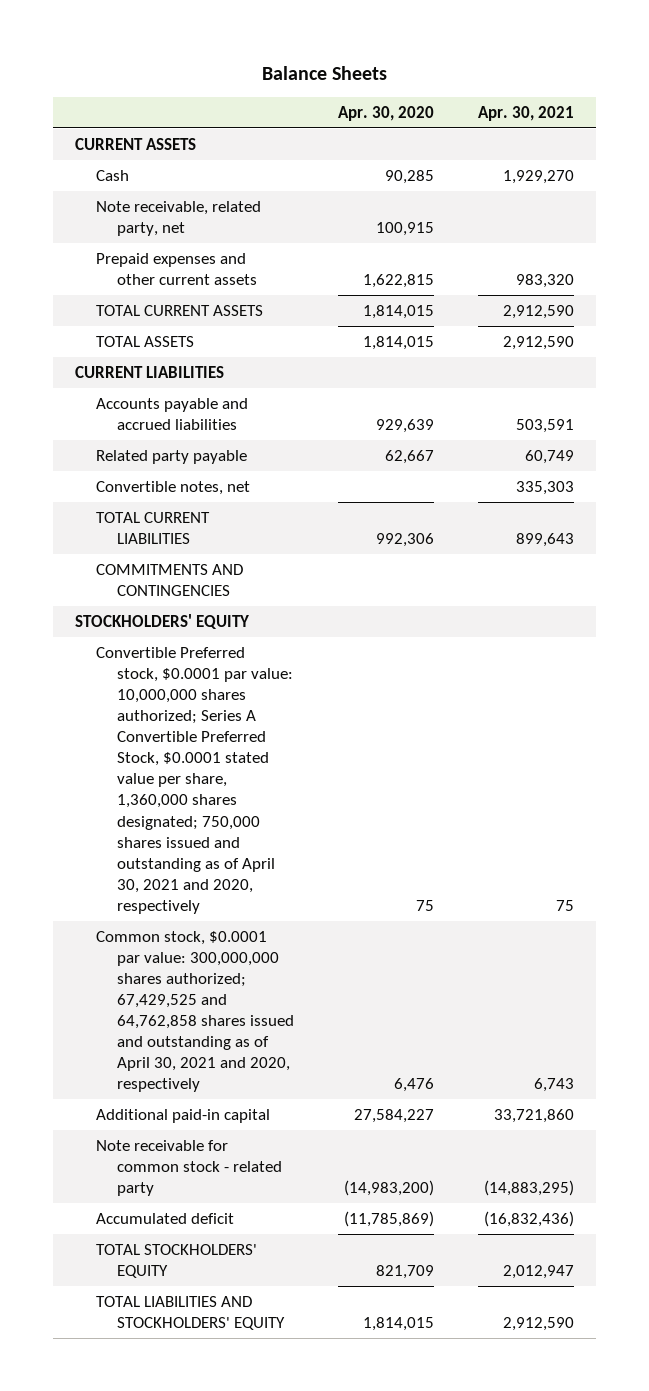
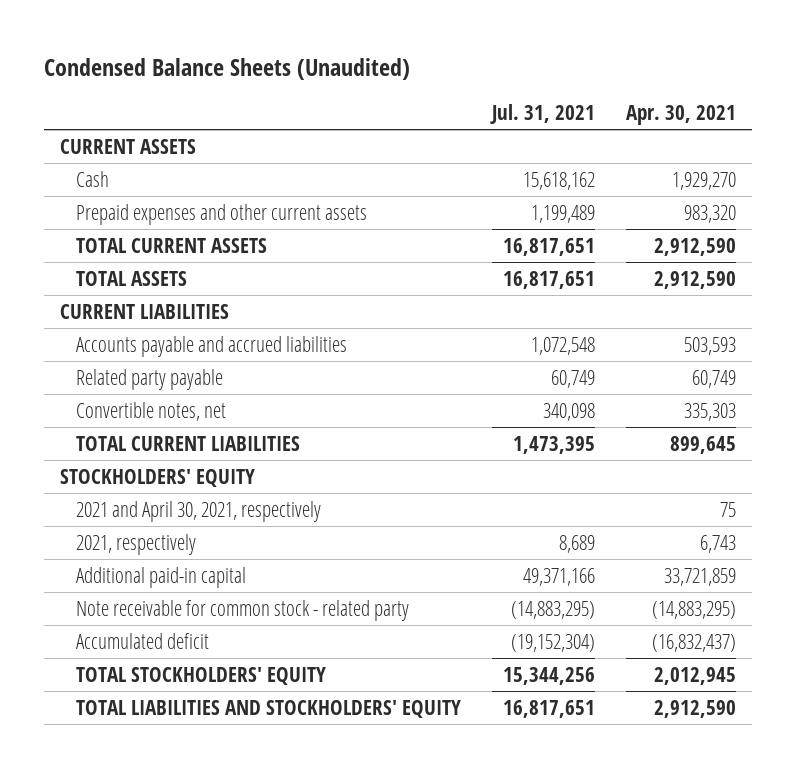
- Balance Sheets
+ Condensed Balance Sheets (Unaudited)
- | Apr. 30, 2020 | Apr. 30, 2021
+ | Jul. 31, 2021 | Apr. 30, 2021
- Note receivable, related party, net | 100,915 |
- Accounts payable and accrued liabilities | 929,639 | 503,591
+ Accounts payable and accrued liabilities | 1,072,548 | 503,593
- TOTAL CURRENT LIABILITIES | 992,306 | 899,643
- COMMITMENTS AND CONTINGENCIES
+ TOTAL CURRENT LIABILITIES | 1,473,395 | 899,645
- Convertible Preferred stock, $0.0001 par value: 10,000,000 shares authorized; Series A Convertible Preferred Stock, $0.0001 stated value per share, 1,360,000 shares designated; 750,000 shares issued and outstanding as of April 30, 2021 and 2020, respectively | 75 | 75
- Common stock, $0.0001 par value: 300,000,000 shares authorized; 67,429,525 and 64,762,858 shares issued and outstanding as of April 30, 2021 and 2020, respectively | 6,476 | 6,743
- Additional paid-in capital | 27,584,227 | 33,721,860
+ 2021 and April 30, 2021, respectively | | 75
+ 2021, respectively | 8,689 | 6,743
+ Additional paid-in capital | 49,371,166 | 33,721,859
- Accumulated deficit | (11,785,869) | (16,832,436)
- TOTAL STOCKHOLDERS' EQUITY | 821,709 | 2,012,947
+ Accumulated deficit | (19,152,304) | (16,832,437)
+ TOTAL STOCKHOLDERS' EQUITY | 15,344,256 | 2,012,945

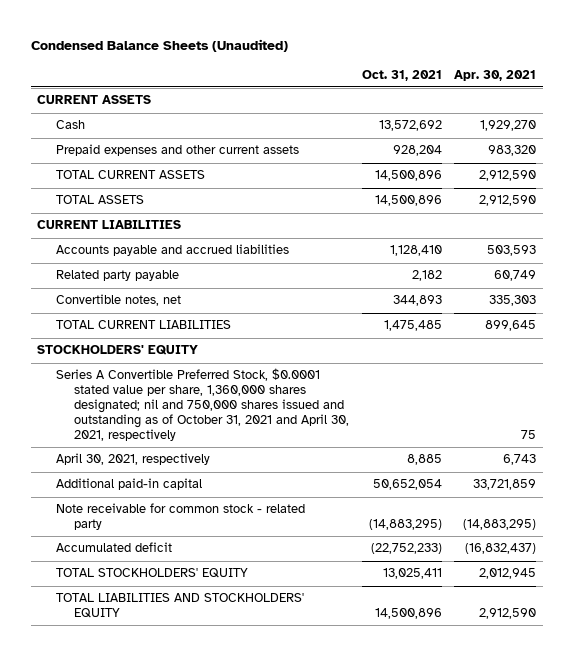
- | Jul. 31, 2021 | Apr. 30, 2021
+ | Oct. 31, 2021 | Apr. 30, 2021
- 2021 and April 30, 2021, respectively | | 75
- 2021, respectively | 8,689 | 6,743
+ Series A Convertible Preferred Stock, $0.0001 stated value per share, 1,360,000 shares designated; nil and 750,000 shares issued and outstanding as of October 31, 2021 and April 30, 2021, respectively | | 75
+ April 30, 2021, respectively | 8,885 | 6,743

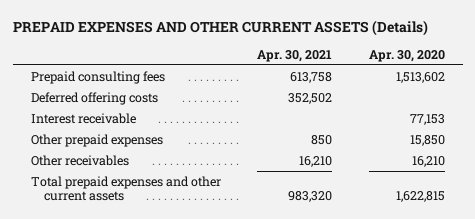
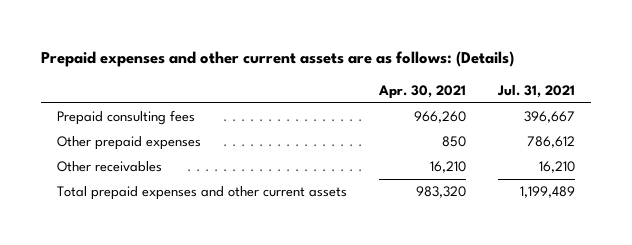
- PREPAID EXPENSES AND OTHER CURRENT ASSETS (Details)
+ Prepaid expenses and other current assets are as follows: (Details)
- | Apr. 30, 2021 | Apr. 30, 2020
+ | Apr. 30, 2021 | Jul. 31, 2021
- Prepaid consulting fees | 613,758 | 1,513,602
- Deferred offering costs | 352,502 |
- Interest receivable | | 77,153
+ Prepaid consulting fees | 966,260 | 396,667

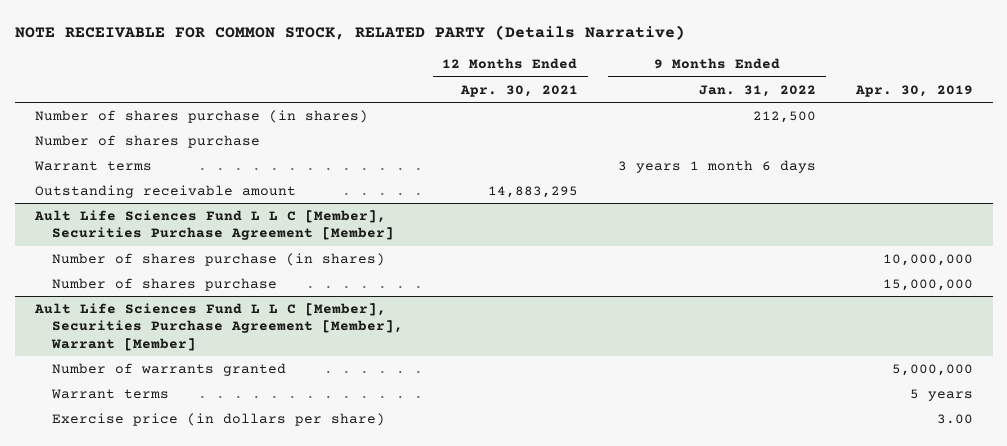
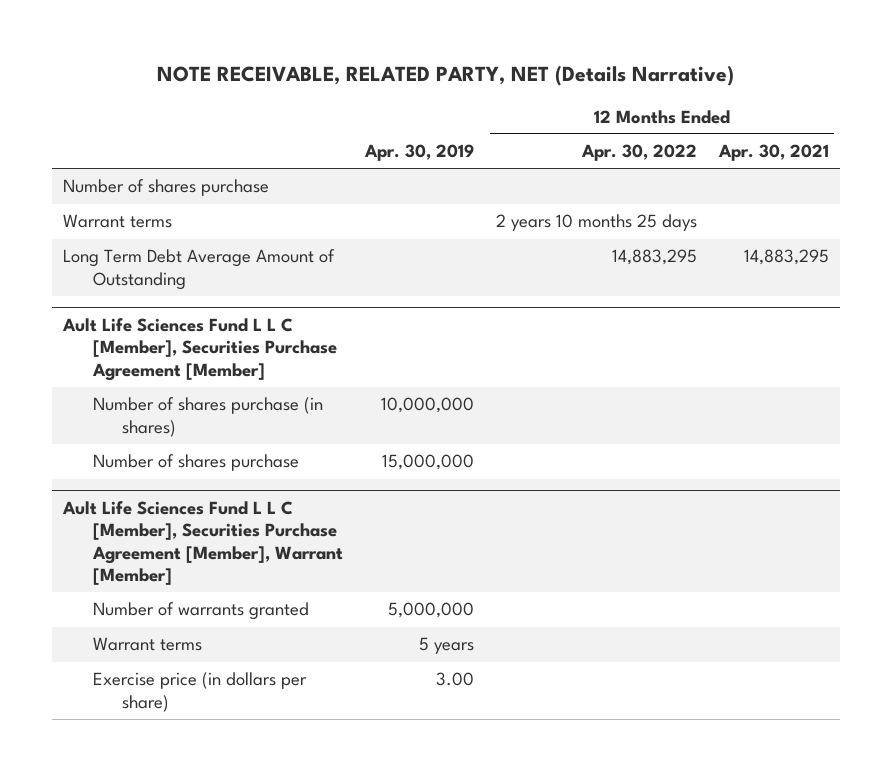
- NOTE RECEIVABLE FOR COMMON STOCK, RELATED PARTY (Details Narrative)
+ NOTE RECEIVABLE, RELATED PARTY, NET (Details Narrative)
- | 12 Months Ended Apr. 30, 2021 | 9 Months Ended Jan. 31, 2022 | Apr. 30, 2019
+ | Apr. 30, 2019 | 12 Months Ended Apr. 30, 2022 | 12 Months Ended Apr. 30, 2021
- Number of shares purchase (in shares) | | 212,500 |
- Outstanding receivable amount | 14,883,295 | |
+ Long Term Debt Average Amount of Outstanding | | 14,883,295 | 14,883,295

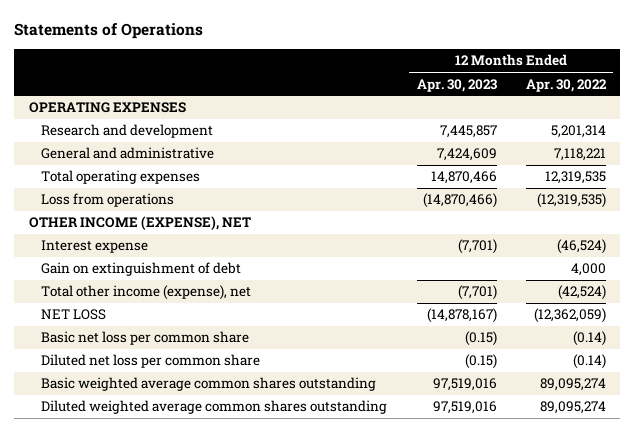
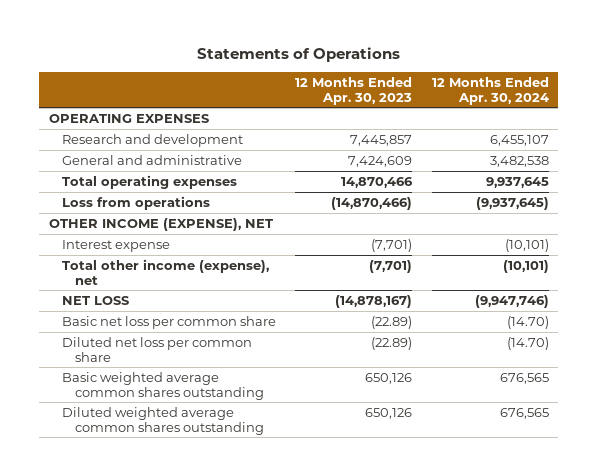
- | 12 Months Ended Apr. 30, 2023 | 12 Months Ended Apr. 30, 2022
+ | 12 Months Ended Apr. 30, 2023 | 12 Months Ended Apr. 30, 2024
- Gain on extinguishment of debt | | 4,000
- Basic net loss per common share | (0.15) | (0.14)
- Diluted net loss per common share | (0.15) | (0.14)
- Basic weighted average common shares outstanding | 97,519,016 | 89,095,274
- Diluted weighted average common shares outstanding | 97,519,016 | 89,095,274
+ Basic net loss per common share | (22.89) | (14.70)
+ Diluted net loss per common share | (22.89) | (14.70)
+ Basic weighted average common shares outstanding | 650,126 | 676,565
+ Diluted weighted average common shares outstanding | 650,126 | 676,565

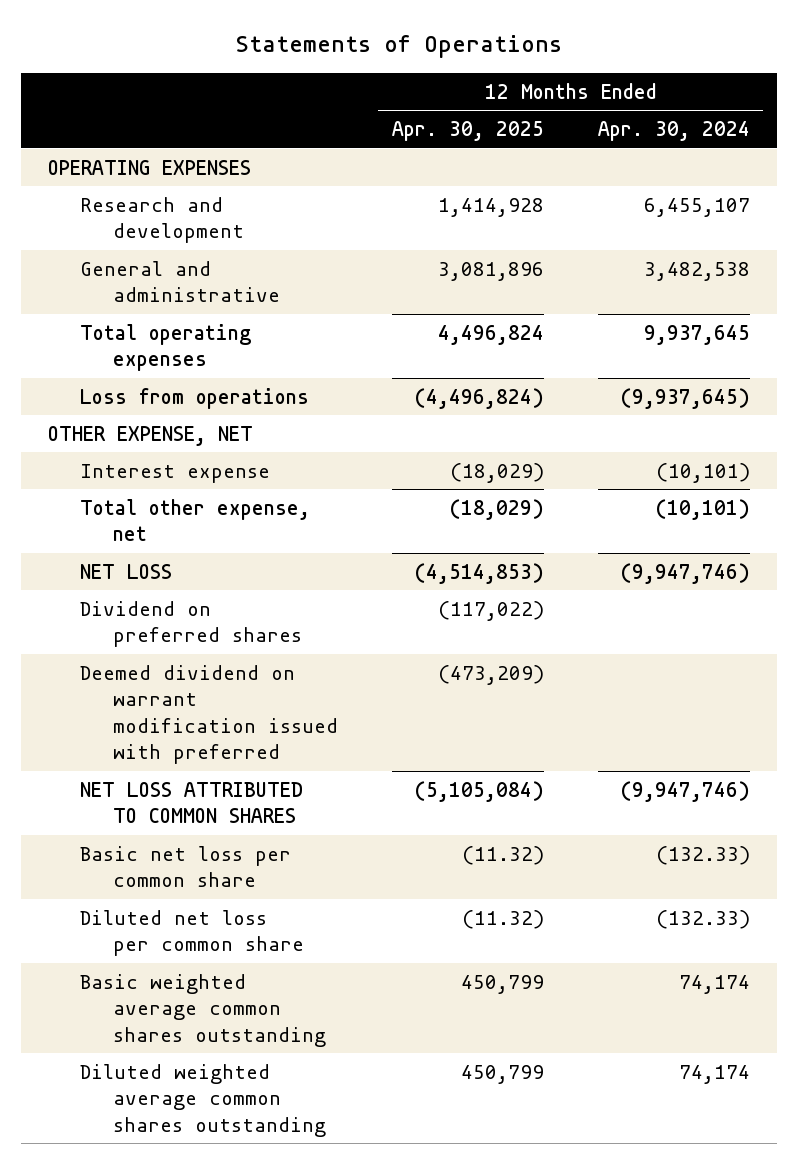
- | 12 Months Ended Apr. 30, 2023 | 12 Months Ended Apr. 30, 2024
+ | 12 Months Ended Apr. 30, 2025 | 12 Months Ended Apr. 30, 2024
- OTHER INCOME (EXPENSE), NET
+ OTHER EXPENSE, NET
- Total other income (expense), net | (7,701) | (10,101)
+ Total other expense, net | (18,029) | (10,101)
- Basic net loss per common share | (22.89) | (14.70)
- Diluted net loss per common share | (22.89) | (14.70)
- Basic weighted average common shares outstanding | 650,126 | 676,565
- Diluted weighted average common shares outstanding | 650,126 | 676,565
+ Dividend on preferred shares | (117,022) |
+ Deemed dividend on warrant modification issued with preferred | (473,209) |
+ NET LOSS ATTRIBUTED TO COMMON SHARES | (5,105,084) | (9,947,746)
+ Basic net loss per common share | (11.32) | (132.33)
+ Diluted net loss per common share | (11.32) | (132.33)
+ Basic weighted average common shares outstanding | 450,799 | 74,174
+ Diluted weighted average common shares outstanding | 450,799 | 74,174

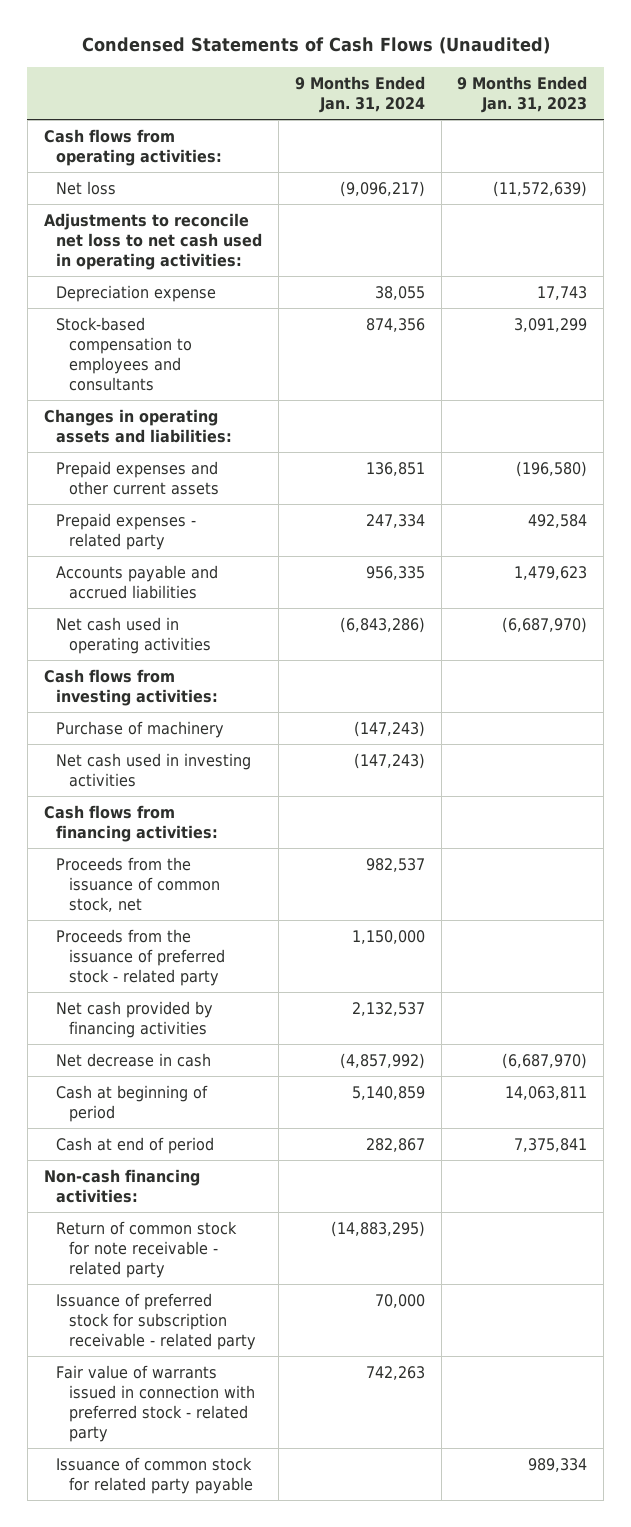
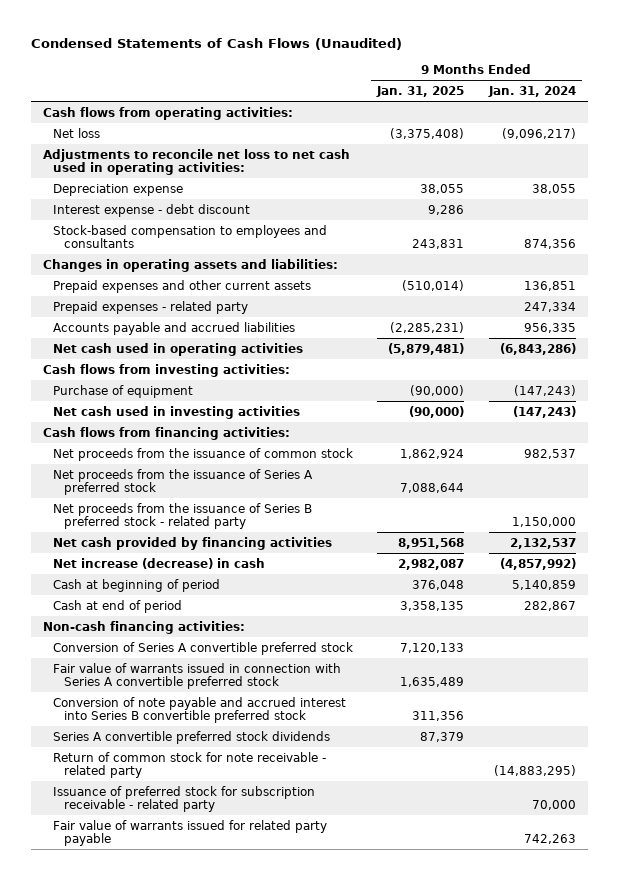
- | 9 Months Ended Jan. 31, 2024 | 9 Months Ended Jan. 31, 2023
+ | 9 Months Ended Jan. 31, 2025 | 9 Months Ended Jan. 31, 2024
+ Interest expense - debt discount | 9,286 |
- Purchase of machinery | (147,243) |
+ Purchase of equipment | (90,000) | (147,243)
- Proceeds from the issuance of common stock, net | 982,537 |
- Proceeds from the issuance of preferred stock - related party | 1,150,000 |
+ Net proceeds from the issuance of common stock | 1,862,924 | 982,537
+ Net proceeds from the issuance of Series A preferred stock | 7,088,644 |
+ Net proceeds from the issuance of Series B preferred stock - related party | | 1,150,000
- Net decrease in cash | (4,857,992) | (6,687,970)
+ Net increase (decrease) in cash | 2,982,087 | (4,857,992)
+ Conversion of Series A convertible preferred stock | 7,120,133 |
+ Fair value of warrants issued in connection with Series A convertible preferred stock | 1,635,489 |
+ Conversion of note payable and accrued interest into Series B convertible preferred stock | 311,356 |
+ Series A convertible preferred stock dividends | 87,379 |
- Fair value of warrants issued in connection with preferred stock - related party | 742,263 |
- Issuance of common stock for related party payable | | 989,334
+ Fair value of warrants issued for related party payable | | 742,263

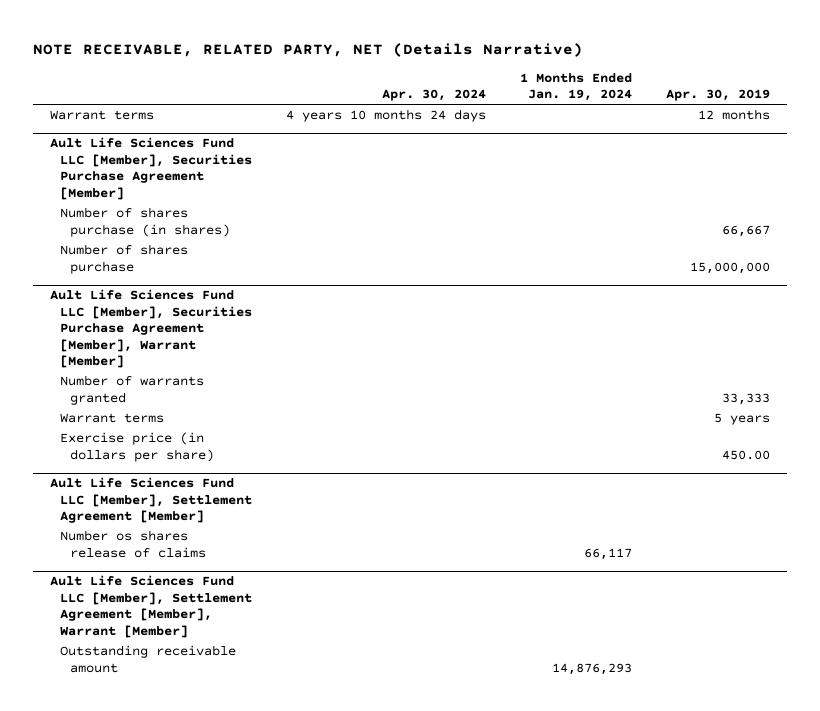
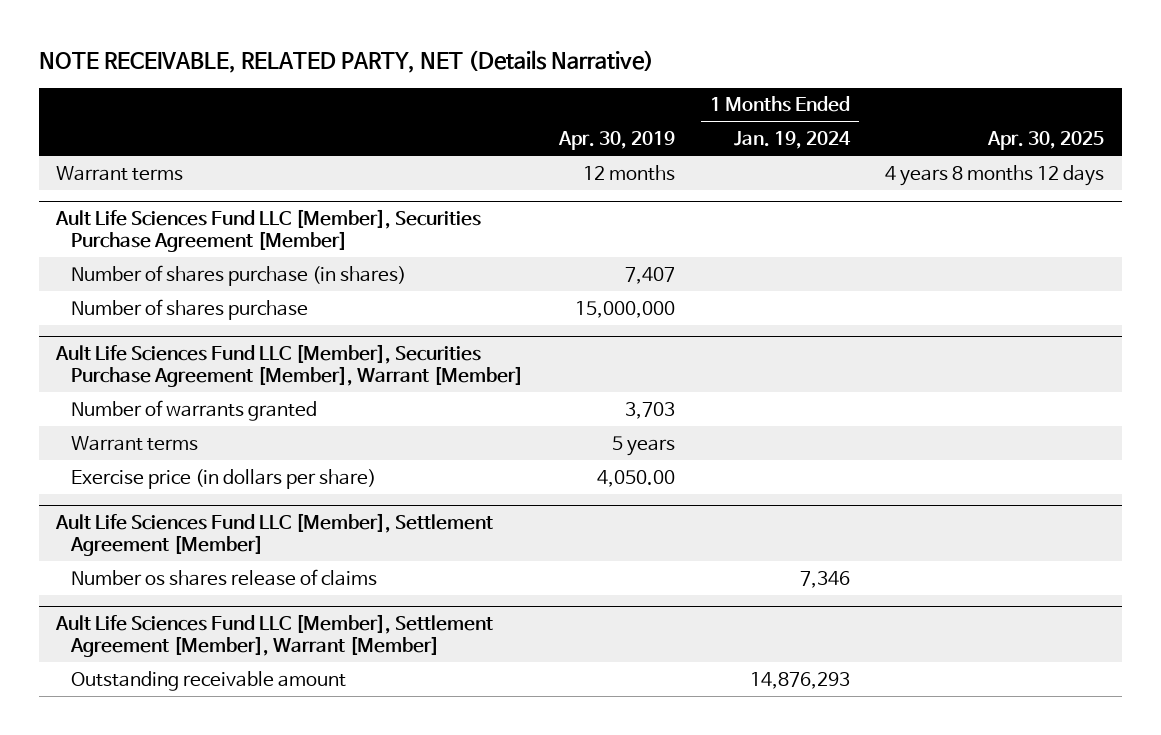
- | Apr. 30, 2024 | 1 Months Ended Jan. 19, 2024 | Apr. 30, 2019
+ | Apr. 30, 2019 | 1 Months Ended Jan. 19, 2024 | Apr. 30, 2025
@ Ault Life Sciences Fund LLC [Member], Securities Purchase Agreement [Member]
- Number of shares purchase (in shares) | | | 66,667
+ Number of shares purchase (in shares) | 7,407 | |
@ Ault Life Sciences Fund LLC [Member], Securities Purchase Agreement [Member], Warrant [Member]
- Number of warrants granted | | | 33,333
+ Number of warrants granted | 3,703 | |
- Exercise price (in dollars per share) | | | 450.00
+ Exercise price (in dollars per share) | 4,050.00 | |
@ Ault Life Sciences Fund LLC [Member], Settlement Agreement [Member]
- Number os shares release of claims | | 66,117 |
+ Number os shares release of claims | | 7,346 |

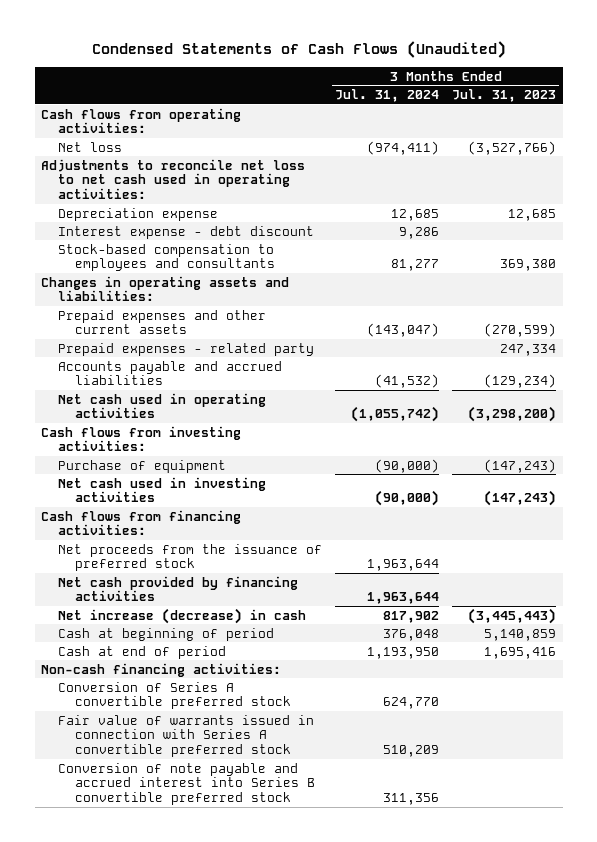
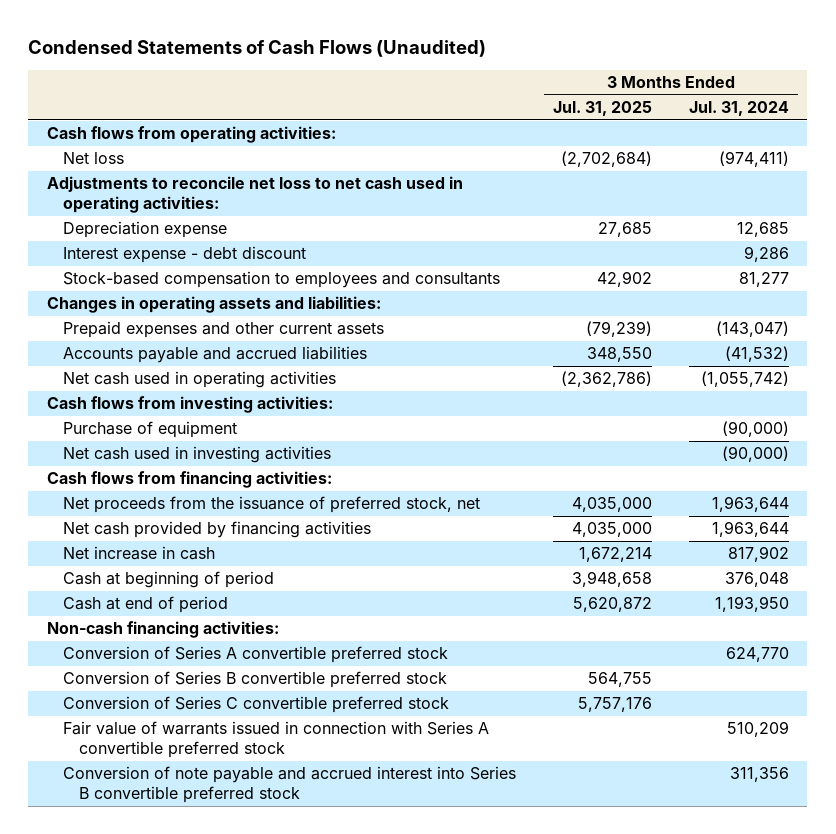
- | 3 Months Ended Jul. 31, 2024 | 3 Months Ended Jul. 31, 2023
+ | 3 Months Ended Jul. 31, 2025 | 3 Months Ended Jul. 31, 2024
- Prepaid expenses - related party | | 247,334
- Net proceeds from the issuance of preferred stock | 1,963,644 |
+ Net proceeds from the issuance of preferred stock, net | 4,035,000 | 1,963,644
- Net increase (decrease) in cash | 817,902 | (3,445,443)
+ Net increase in cash | 1,672,214 | 817,902
+ Conversion of Series B convertible preferred stock | 564,755 |
+ Conversion of Series C convertible preferred stock | 5,757,176 |

